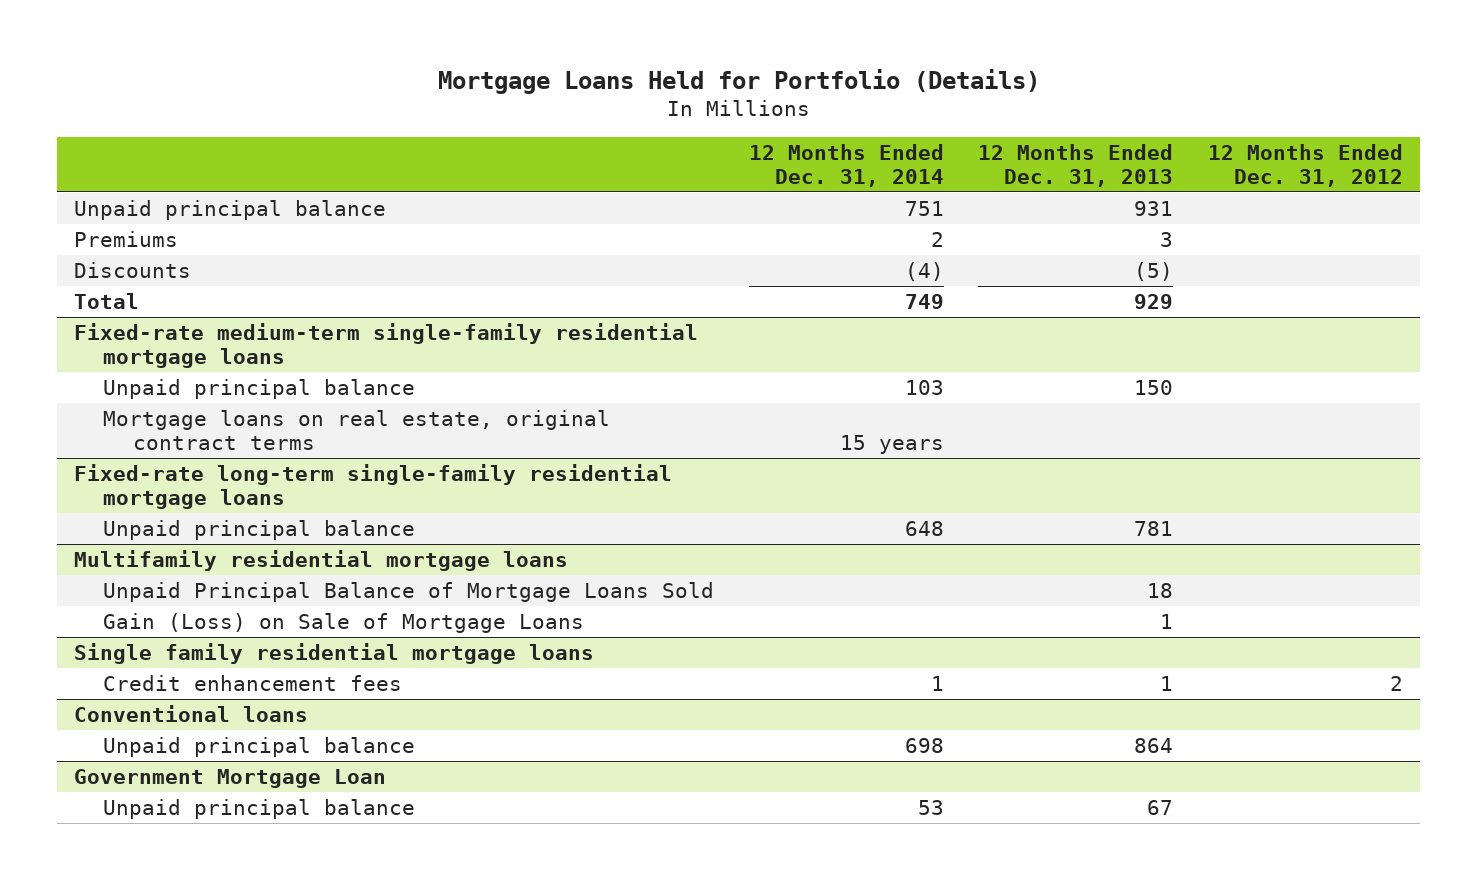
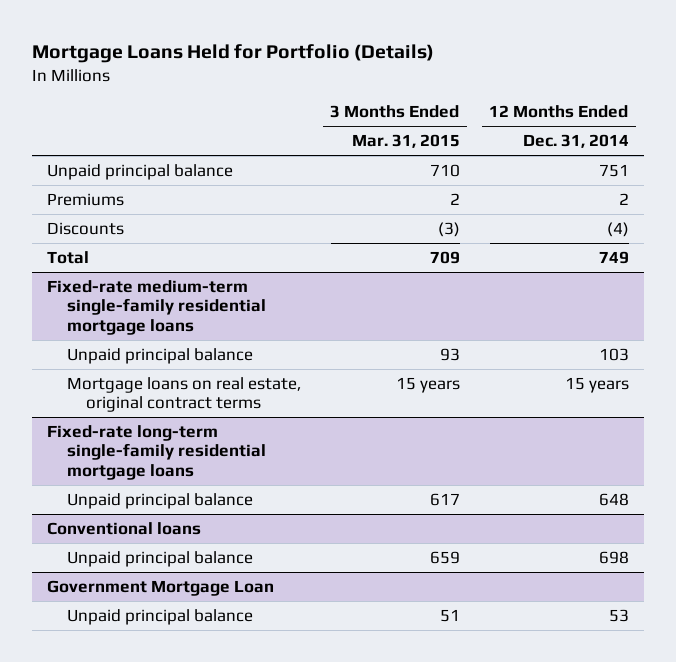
- | 12 Months Ended Dec. 31, 2014 | 12 Months Ended Dec. 31, 2013 | 12 Months Ended Dec. 31, 2012
+ | 3 Months Ended Mar. 31, 2015 | 12 Months Ended Dec. 31, 2014
- Multifamily residential mortgage loans
- Unpaid Principal Balance of Mortgage Loans Sold | | 18 |
- Gain (Loss) on Sale of Mortgage Loans | | 1 |
- Single family residential mortgage loans
- Credit enhancement fees | 1 | 1 | 2

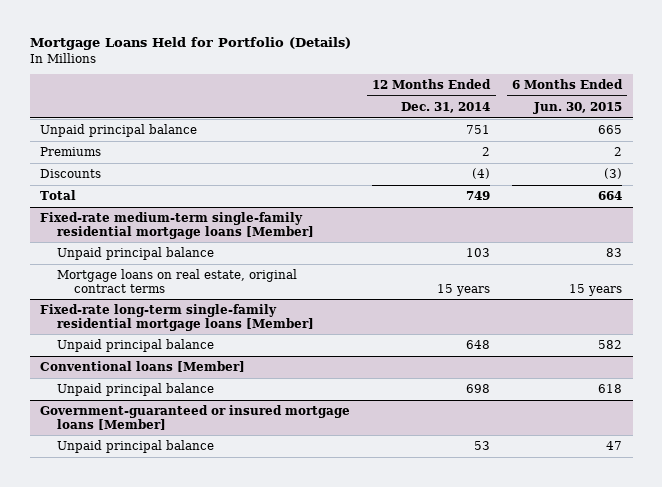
- | 3 Months Ended Mar. 31, 2015 | 12 Months Ended Dec. 31, 2014
+ | 12 Months Ended Dec. 31, 2014 | 6 Months Ended Jun. 30, 2015
- Fixed-rate medium-term single-family residential mortgage loans
+ Fixed-rate medium-term single-family residential mortgage loans [Member]
- Fixed-rate long-term single-family residential mortgage loans
+ Fixed-rate long-term single-family residential mortgage loans [Member]
- Conventional loans
+ Conventional loans [Member]
- Government Mortgage Loan
+ Government-guaranteed or insured mortgage loans [Member]

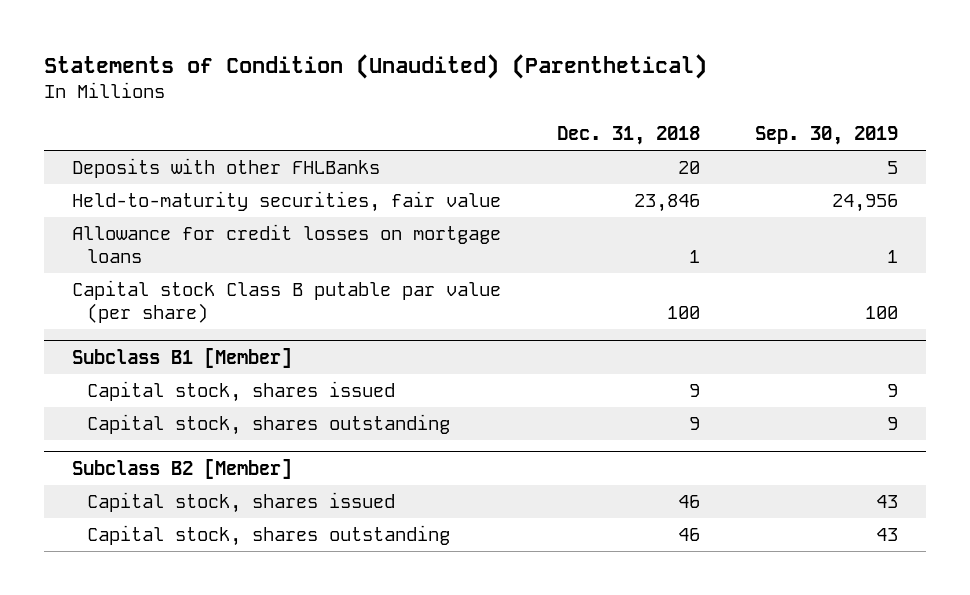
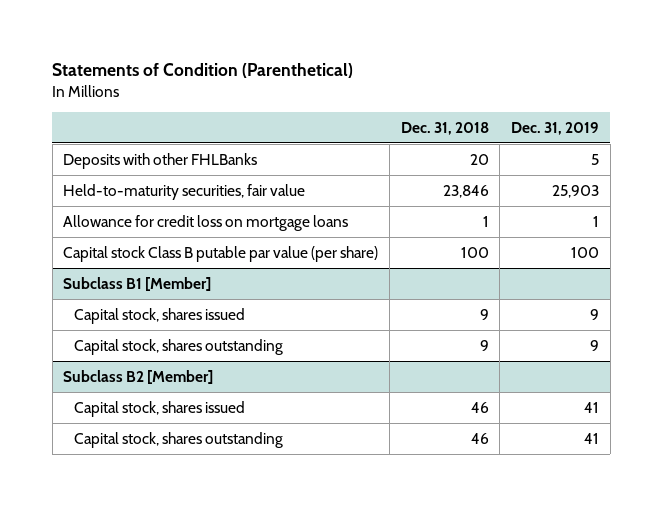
- Statements of Condition (Unaudited) (Parenthetical)
+ Statements of Condition (Parenthetical)
- | Dec. 31, 2018 | Sep. 30, 2019
+ | Dec. 31, 2018 | Dec. 31, 2019
- Allowance for credit losses on mortgage loans | 1 | 1
+ Allowance for credit loss on mortgage loans | 1 | 1

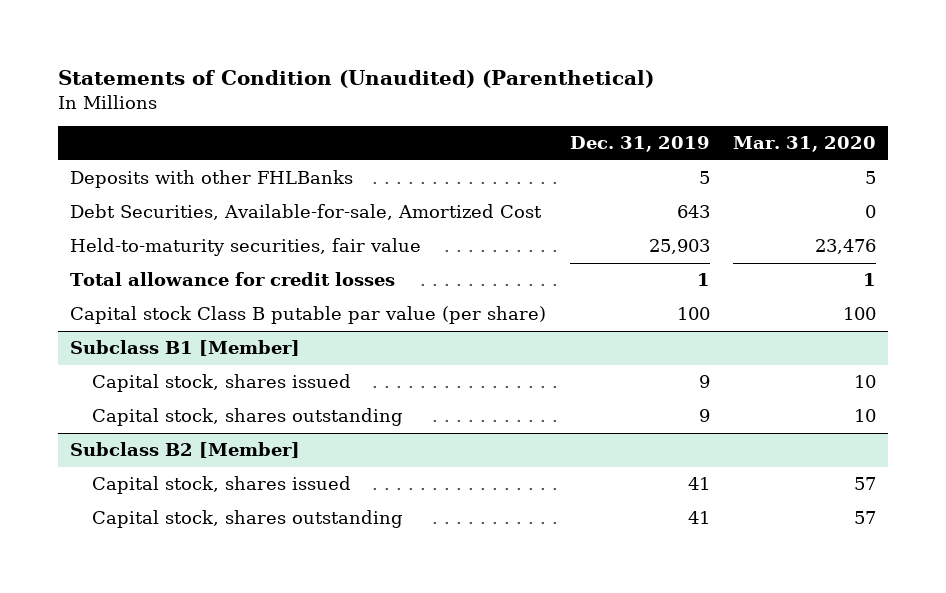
- Statements of Condition (Parenthetical)
+ Statements of Condition (Unaudited) (Parenthetical)
- | Dec. 31, 2018 | Dec. 31, 2019
+ | Dec. 31, 2019 | Mar. 31, 2020
+ Debt Securities, Available-for-sale, Amortized Cost | 643 | 0
- Allowance for credit loss on mortgage loans | 1 | 1
+ Total allowance for credit losses | 1 | 1

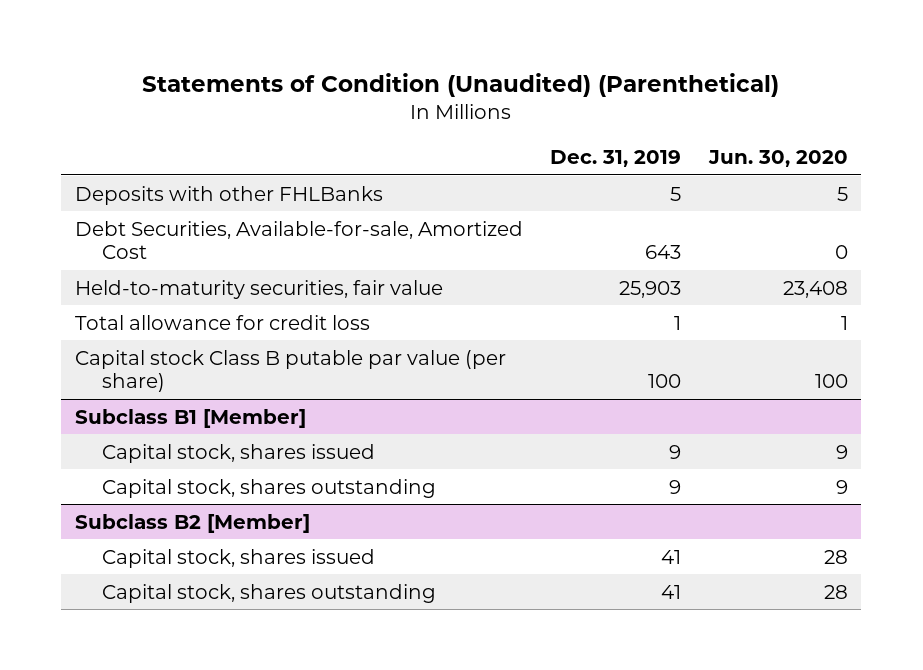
- | Dec. 31, 2019 | Mar. 31, 2020
+ | Dec. 31, 2019 | Jun. 30, 2020
- Total allowance for credit losses | 1 | 1
+ Total allowance for credit loss | 1 | 1

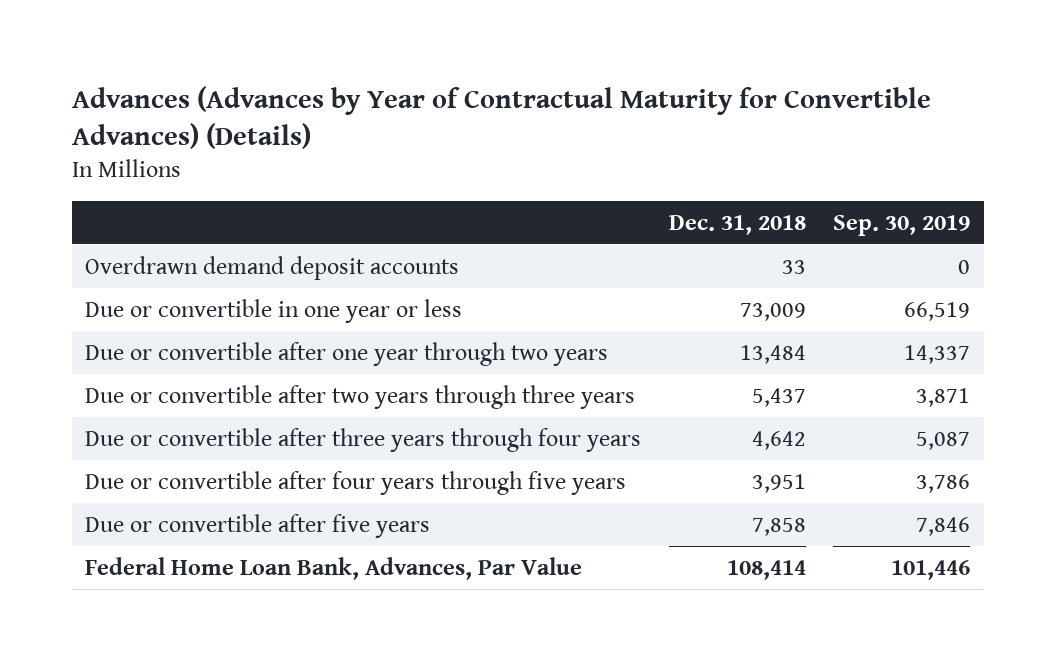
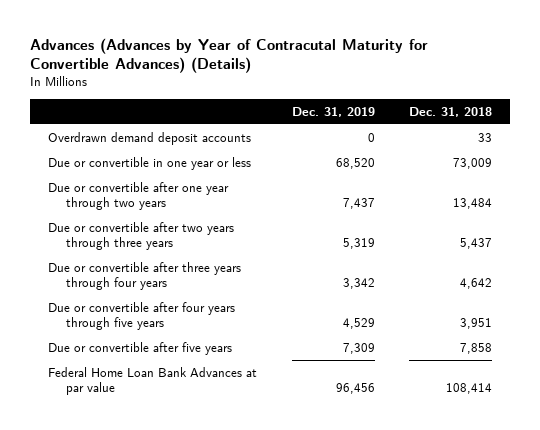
- Advances (Advances by Year of Contractual Maturity for Convertible Advances) (Details)
+ Advances (Advances by Year of Contracutal Maturity for Convertible Advances) (Details)
- | Dec. 31, 2018 | Sep. 30, 2019
+ | Dec. 31, 2019 | Dec. 31, 2018
- Federal Home Loan Bank, Advances, Par Value | 108,414 | 101,446
+ Federal Home Loan Bank Advances at par value | 96,456 | 108,414

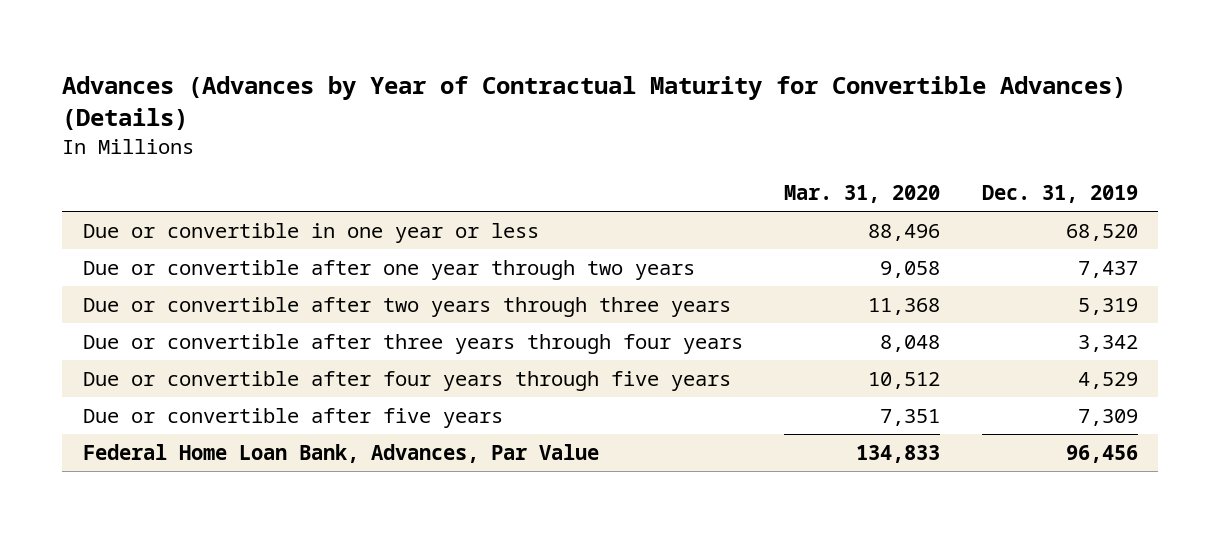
- Advances (Advances by Year of Contracutal Maturity for Convertible Advances) (Details)
+ Advances (Advances by Year of Contractual Maturity for Convertible Advances) (Details)
- | Dec. 31, 2019 | Dec. 31, 2018
+ | Mar. 31, 2020 | Dec. 31, 2019
- Overdrawn demand deposit accounts | 0 | 33
- Federal Home Loan Bank Advances at par value | 96,456 | 108,414
+ Federal Home Loan Bank, Advances, Par Value | 134,833 | 96,456

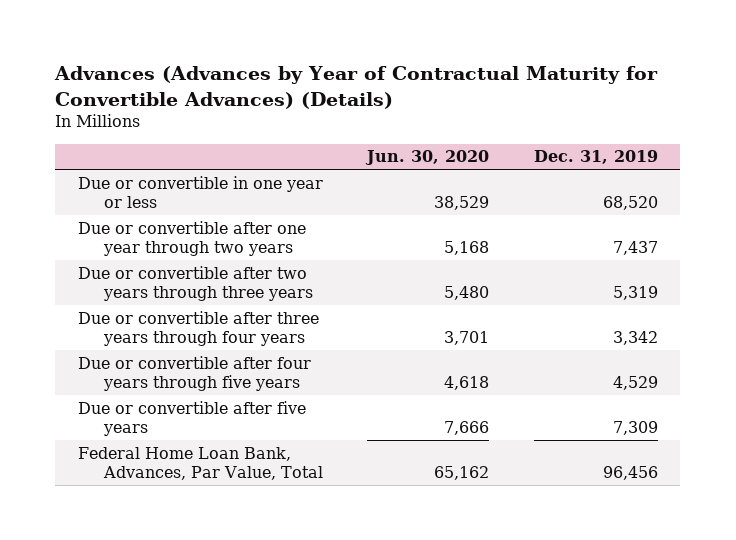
- | Mar. 31, 2020 | Dec. 31, 2019
+ | Jun. 30, 2020 | Dec. 31, 2019
- Federal Home Loan Bank, Advances, Par Value | 134,833 | 96,456
+ Federal Home Loan Bank, Advances, Par Value, Total | 65,162 | 96,456

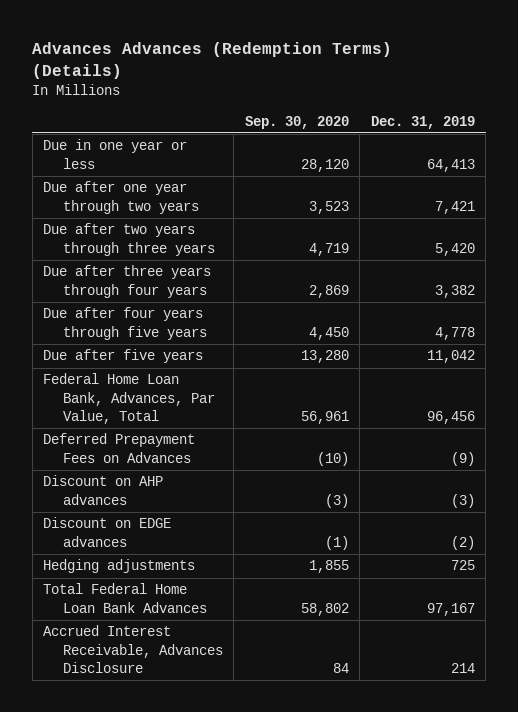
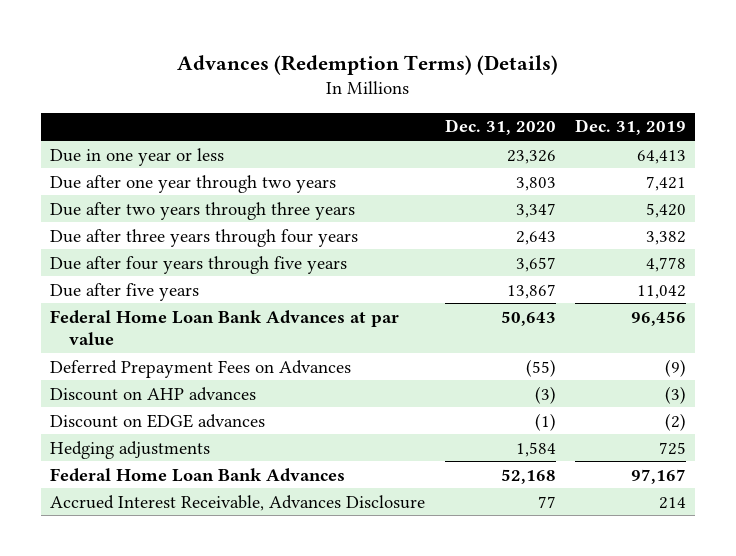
- Advances Advances (Redemption Terms) (Details)
+ Advances (Redemption Terms) (Details)
- | Sep. 30, 2020 | Dec. 31, 2019
+ | Dec. 31, 2020 | Dec. 31, 2019
- Federal Home Loan Bank, Advances, Par Value, Total | 56,961 | 96,456
+ Federal Home Loan Bank Advances at par value | 50,643 | 96,456
- Total Federal Home Loan Bank Advances | 58,802 | 97,167
+ Federal Home Loan Bank Advances | 52,168 | 97,167

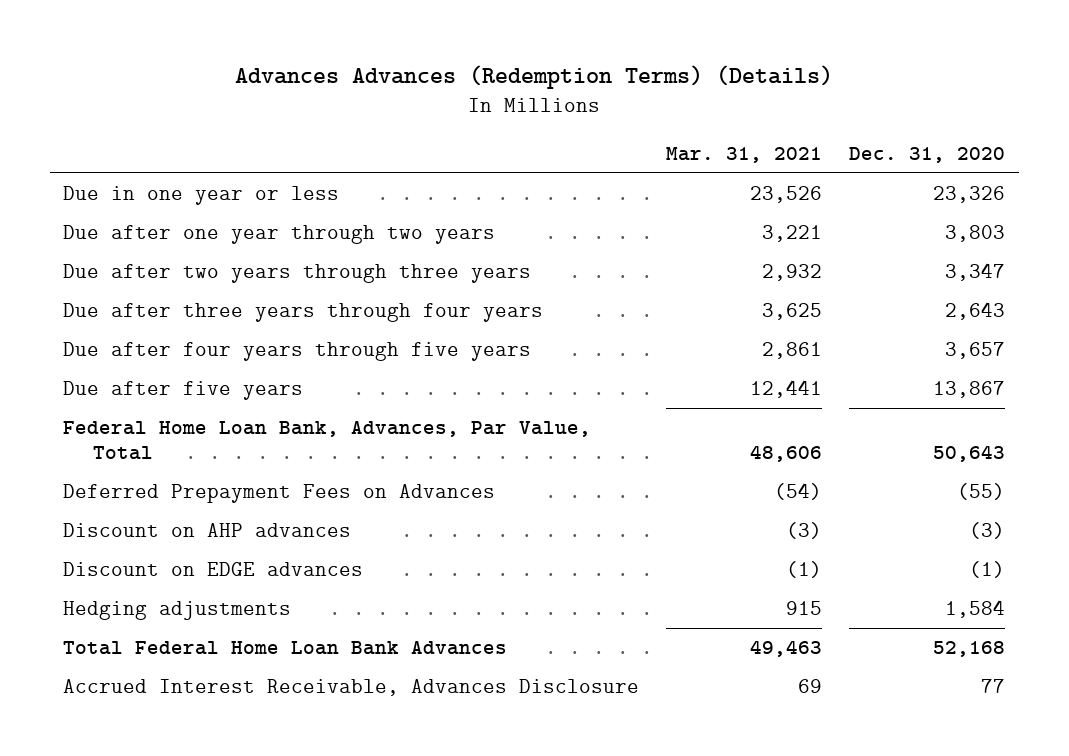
- Advances (Redemption Terms) (Details)
+ Advances Advances (Redemption Terms) (Details)
- | Dec. 31, 2020 | Dec. 31, 2019
+ | Mar. 31, 2021 | Dec. 31, 2020
- Federal Home Loan Bank Advances at par value | 50,643 | 96,456
+ Federal Home Loan Bank, Advances, Par Value, Total | 48,606 | 50,643
- Federal Home Loan Bank Advances | 52,168 | 97,167
+ Total Federal Home Loan Bank Advances | 49,463 | 52,168

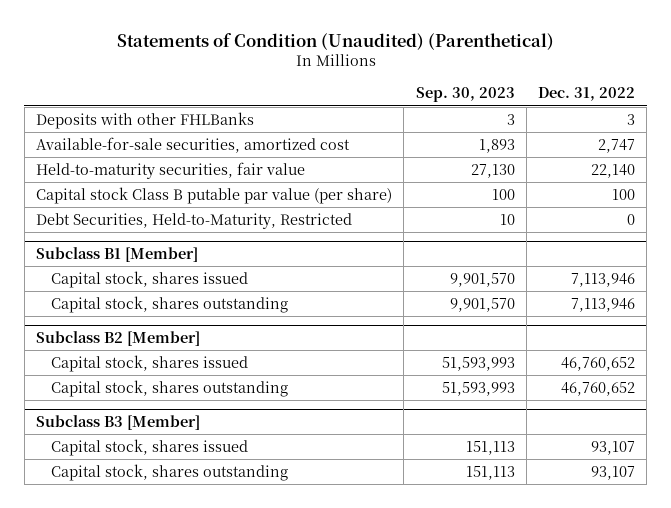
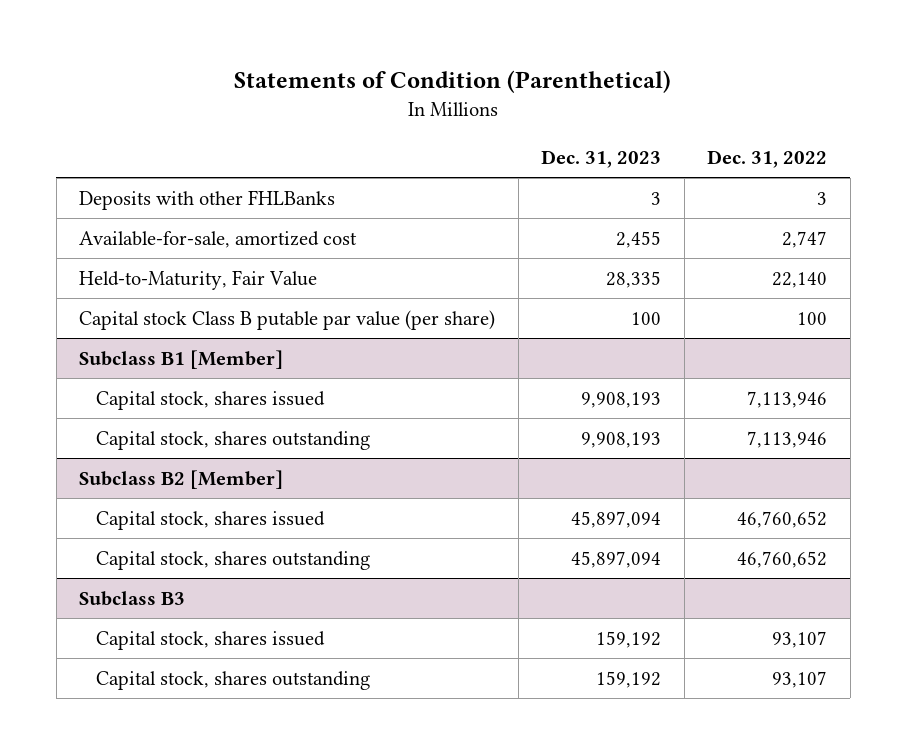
- Statements of Condition (Unaudited) (Parenthetical)
+ Statements of Condition (Parenthetical)
- | Sep. 30, 2023 | Dec. 31, 2022
+ | Dec. 31, 2023 | Dec. 31, 2022
- Available-for-sale securities, amortized cost | 1,893 | 2,747
- Held-to-maturity securities, fair value | 27,130 | 22,140
+ Available-for-sale, amortized cost | 2,455 | 2,747
+ Held-to-Maturity, Fair Value | 28,335 | 22,140
- Debt Securities, Held-to-Maturity, Restricted | 10 | 0
- Subclass B3 [Member]
+ Subclass B3

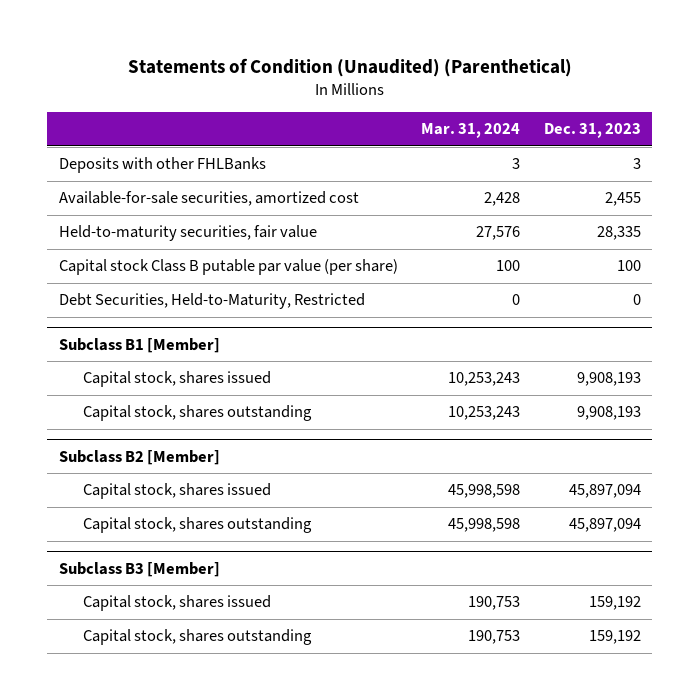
- Statements of Condition (Parenthetical)
+ Statements of Condition (Unaudited) (Parenthetical)
- | Dec. 31, 2023 | Dec. 31, 2022
+ | Mar. 31, 2024 | Dec. 31, 2023
- Available-for-sale, amortized cost | 2,455 | 2,747
- Held-to-Maturity, Fair Value | 28,335 | 22,140
+ Available-for-sale securities, amortized cost | 2,428 | 2,455
+ Held-to-maturity securities, fair value | 27,576 | 28,335
+ Debt Securities, Held-to-Maturity, Restricted | 0 | 0
- Subclass B3
+ Subclass B3 [Member]

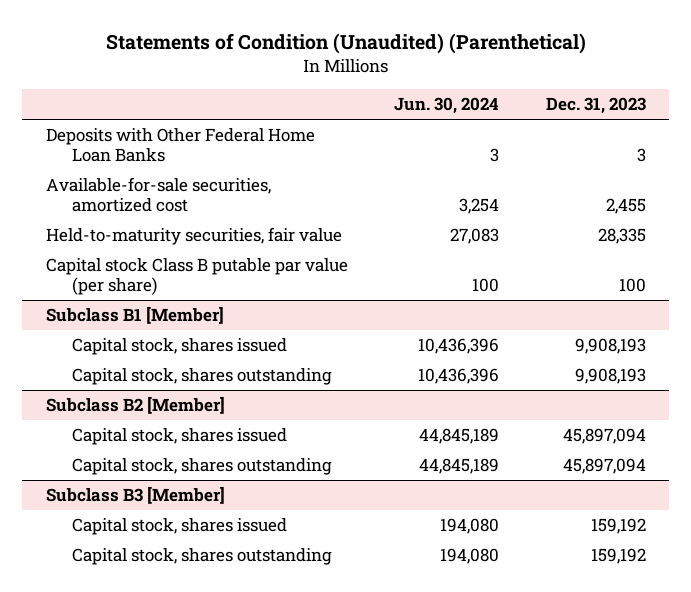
- | Mar. 31, 2024 | Dec. 31, 2023
+ | Jun. 30, 2024 | Dec. 31, 2023
- Deposits with other FHLBanks | 3 | 3
+ Deposits with Other Federal Home Loan Banks | 3 | 3
- Debt Securities, Held-to-Maturity, Restricted | 0 | 0

